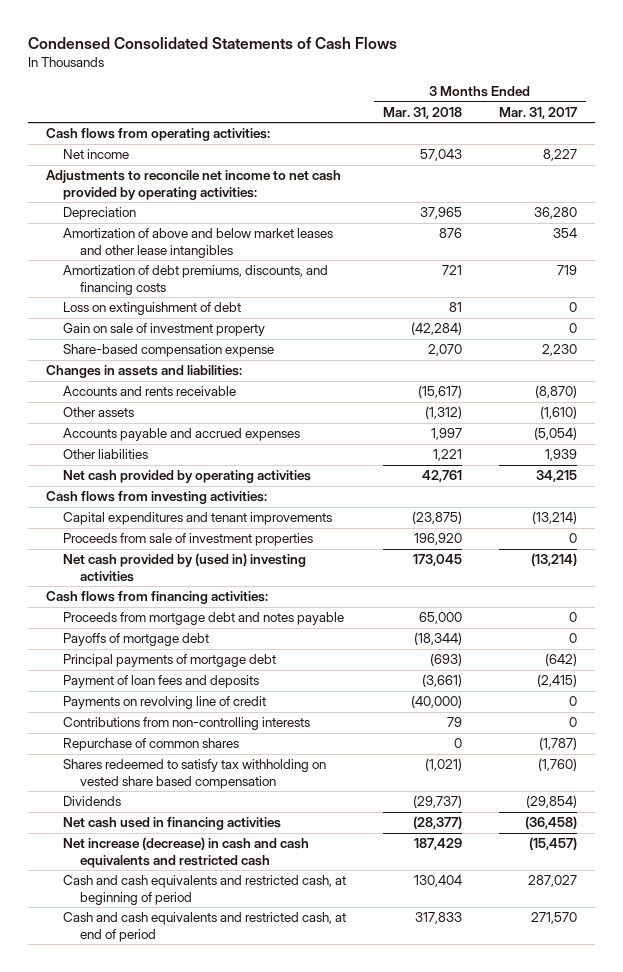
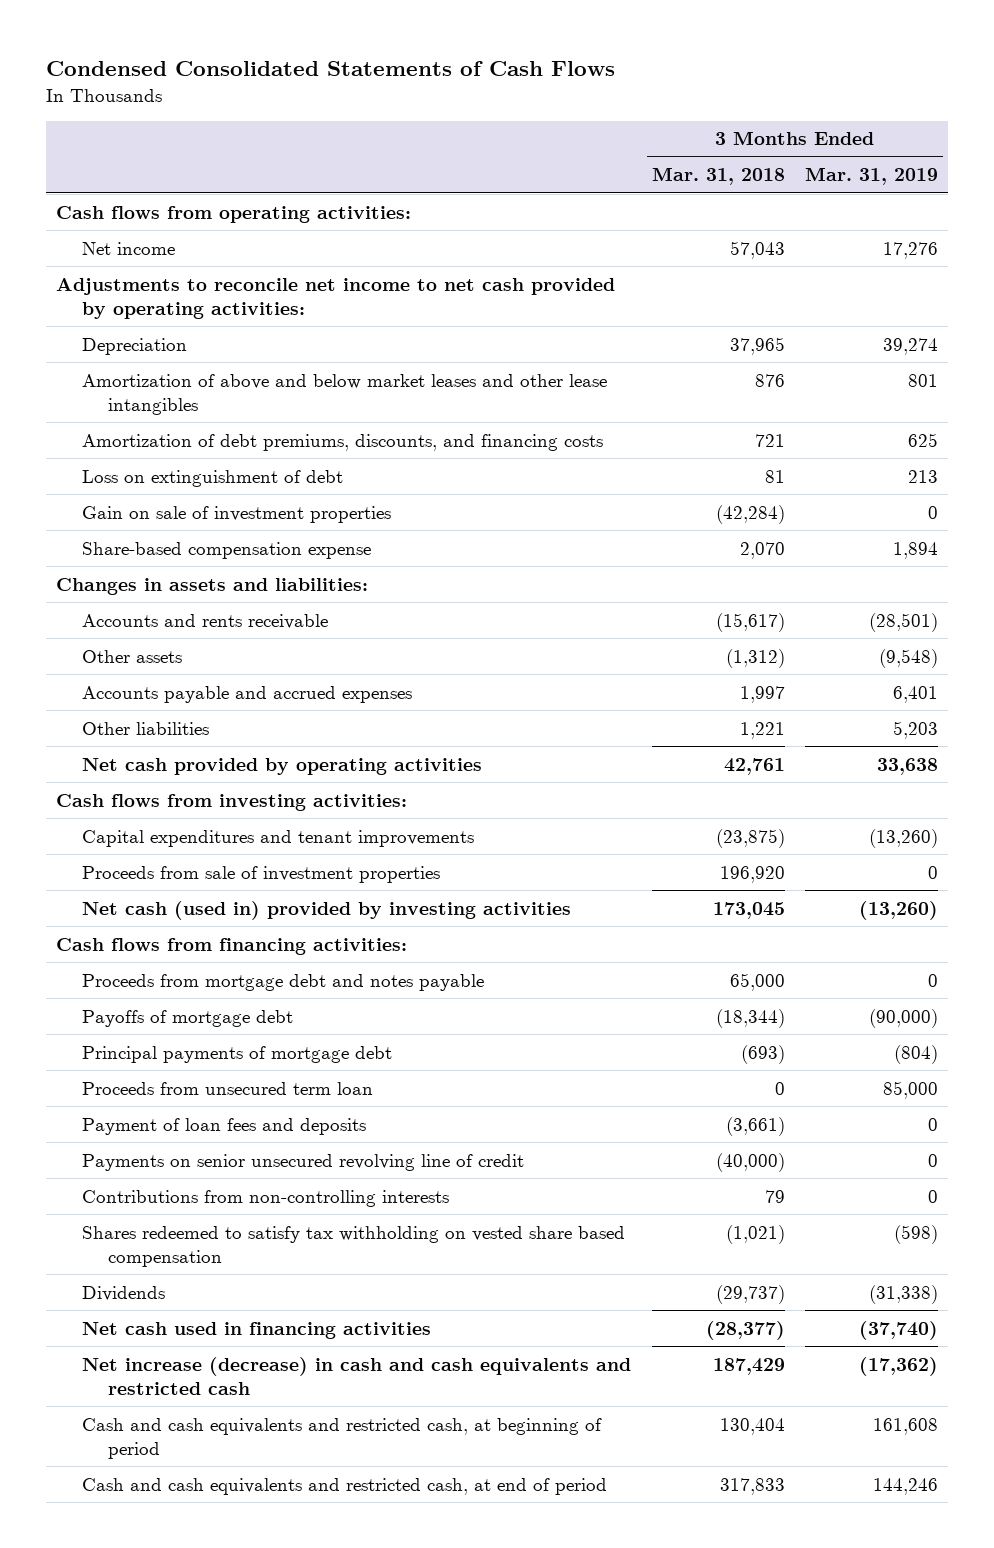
- | 3 Months Ended Mar. 31, 2018 | 3 Months Ended Mar. 31, 2017
+ | 3 Months Ended Mar. 31, 2018 | 3 Months Ended Mar. 31, 2019
- Gain on sale of investment property | (42,284) | 0
+ Gain on sale of investment properties | (42,284) | 0
- Net cash provided by (used in) investing activities | 173,045 | (13,214)
+ Net cash (used in) provided by investing activities | 173,045 | (13,260)
+ Proceeds from unsecured term loan | 0 | 85,000
- Payments on revolving line of credit | (40,000) | 0
+ Payments on senior unsecured revolving line of credit | (40,000) | 0
- Repurchase of common shares | 0 | (1,787)

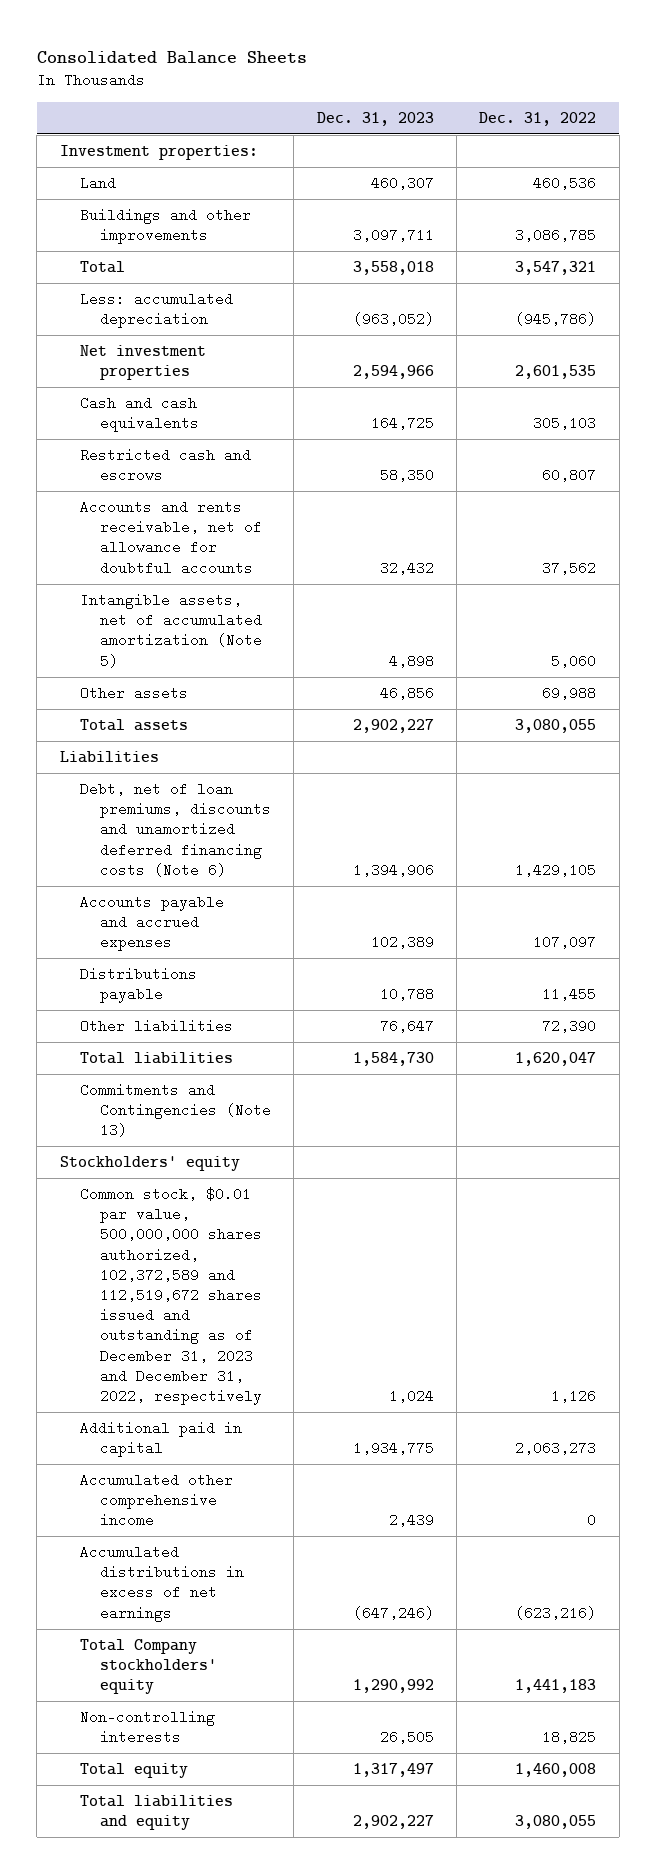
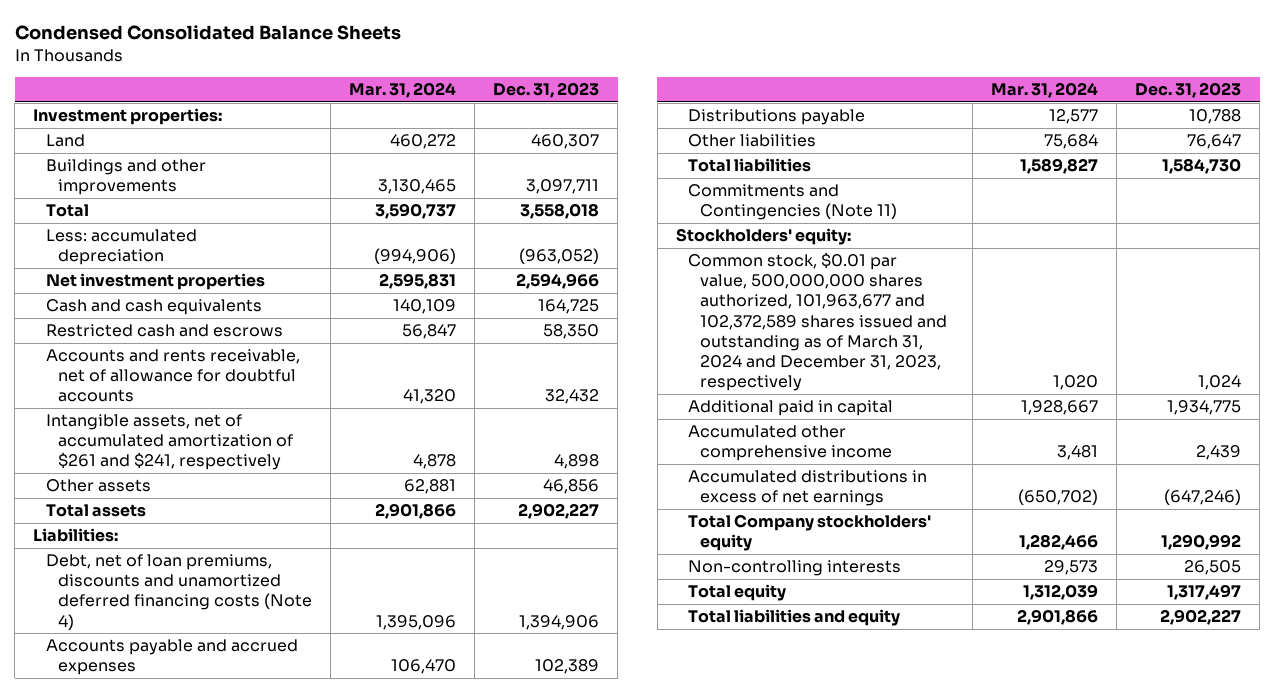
- Consolidated Balance Sheets
+ Condensed Consolidated Balance Sheets
- | Dec. 31, 2023 | Dec. 31, 2022
+ | Mar. 31, 2024 | Dec. 31, 2023
- Intangible assets, net of accumulated amortization (Note 5) | 4,898 | 5,060
+ Intangible assets, net of accumulated amortization of $261 and $241, respectively | 4,878 | 4,898
- Liabilities
- Debt, net of loan premiums, discounts and unamortized deferred financing costs (Note 6) | 1,394,906 | 1,429,105
+ Liabilities:
+ Debt, net of loan premiums, discounts and unamortized deferred financing costs (Note 4) | 1,395,096 | 1,394,906
- Commitments and Contingencies (Note 13)
- Stockholders' equity
- Common stock, $0.01 par value, 500,000,000 shares authorized, 102,372,589 and 112,519,672 shares issued and outstanding as of December 31, 2023 and December 31, 2022, respectively | 1,024 | 1,126
+ Commitments and Contingencies (Note 11)
+ Stockholders' equity:
+ Common stock, $0.01 par value, 500,000,000 shares authorized, 101,963,677 and 102,372,589 shares issued and outstanding as of March 31, 2024 and December 31, 2023, respectively | 1,020 | 1,024

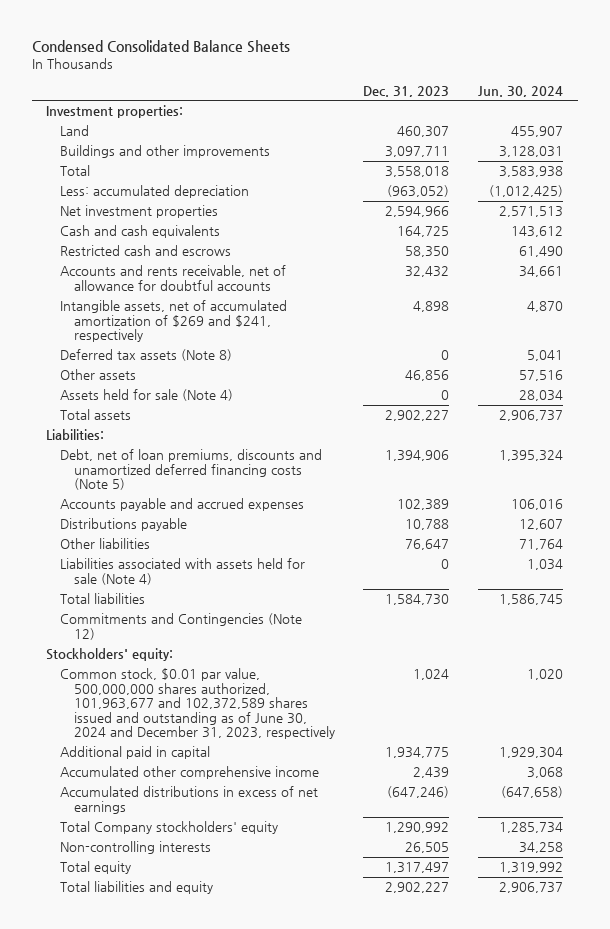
- | Mar. 31, 2024 | Dec. 31, 2023
+ | Dec. 31, 2023 | Jun. 30, 2024
- Intangible assets, net of accumulated amortization of $261 and $241, respectively | 4,878 | 4,898
+ Intangible assets, net of accumulated amortization of $269 and $241, respectively | 4,898 | 4,870
+ Deferred tax assets (Note 8) | 0 | 5,041
+ Assets held for sale (Note 4) | 0 | 28,034
- Debt, net of loan premiums, discounts and unamortized deferred financing costs (Note 4) | 1,395,096 | 1,394,906
+ Debt, net of loan premiums, discounts and unamortized deferred financing costs (Note 5) | 1,394,906 | 1,395,324
+ Liabilities associated with assets held for sale (Note 4) | 0 | 1,034
- Commitments and Contingencies (Note 11)
+ Commitments and Contingencies (Note 12)
- Common stock, $0.01 par value, 500,000,000 shares authorized, 101,963,677 and 102,372,589 shares issued and outstanding as of March 31, 2024 and December 31, 2023, respectively | 1,020 | 1,024
+ Common stock, $0.01 par value, 500,000,000 shares authorized, 101,963,677 and 102,372,589 shares issued and outstanding as of June 30, 2024 and December 31, 2023, respectively | 1,024 | 1,020

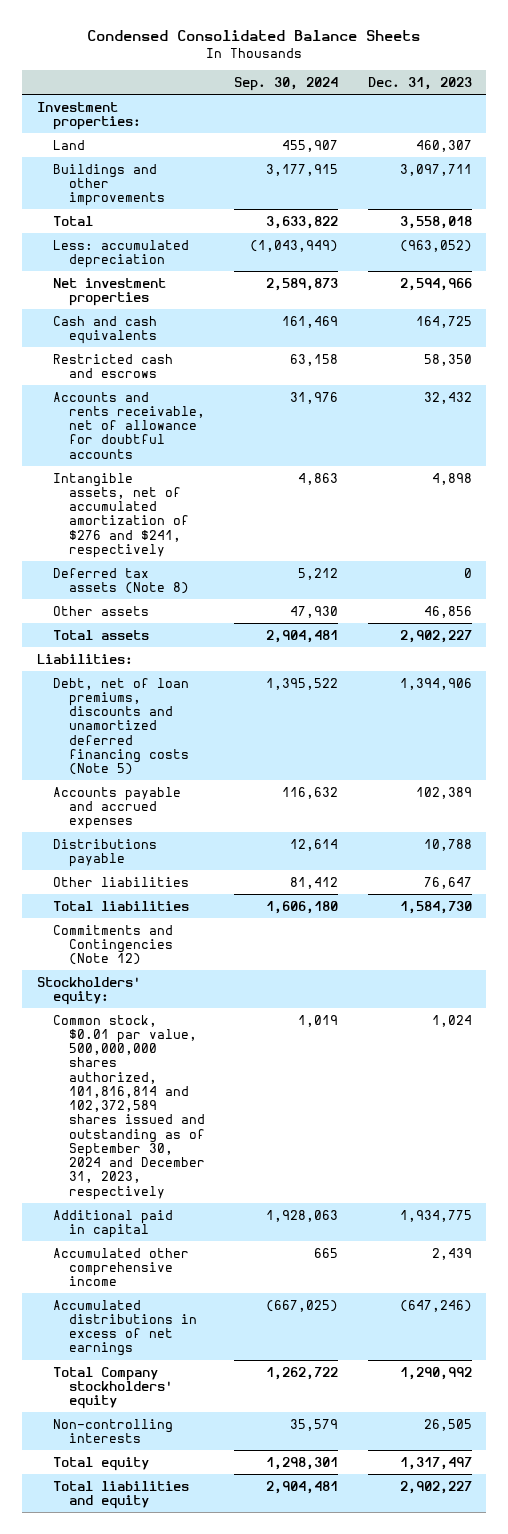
- | Dec. 31, 2023 | Jun. 30, 2024
+ | Sep. 30, 2024 | Dec. 31, 2023
- Intangible assets, net of accumulated amortization of $269 and $241, respectively | 4,898 | 4,870
+ Intangible assets, net of accumulated amortization of $276 and $241, respectively | 4,863 | 4,898
- Assets held for sale (Note 4) | 0 | 28,034
- Liabilities associated with assets held for sale (Note 4) | 0 | 1,034
- Common stock, $0.01 par value, 500,000,000 shares authorized, 101,963,677 and 102,372,589 shares issued and outstanding as of June 30, 2024 and December 31, 2023, respectively | 1,024 | 1,020
+ Common stock, $0.01 par value, 500,000,000 shares authorized, 101,816,814 and 102,372,589 shares issued and outstanding as of September 30, 2024 and December 31, 2023, respectively | 1,019 | 1,024

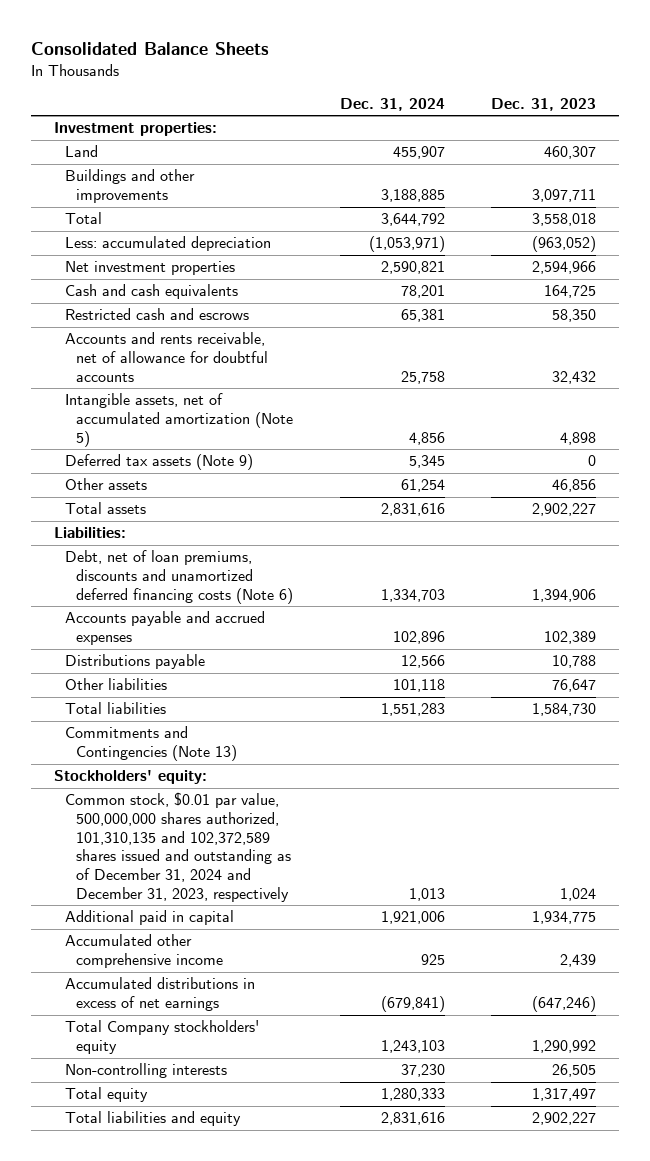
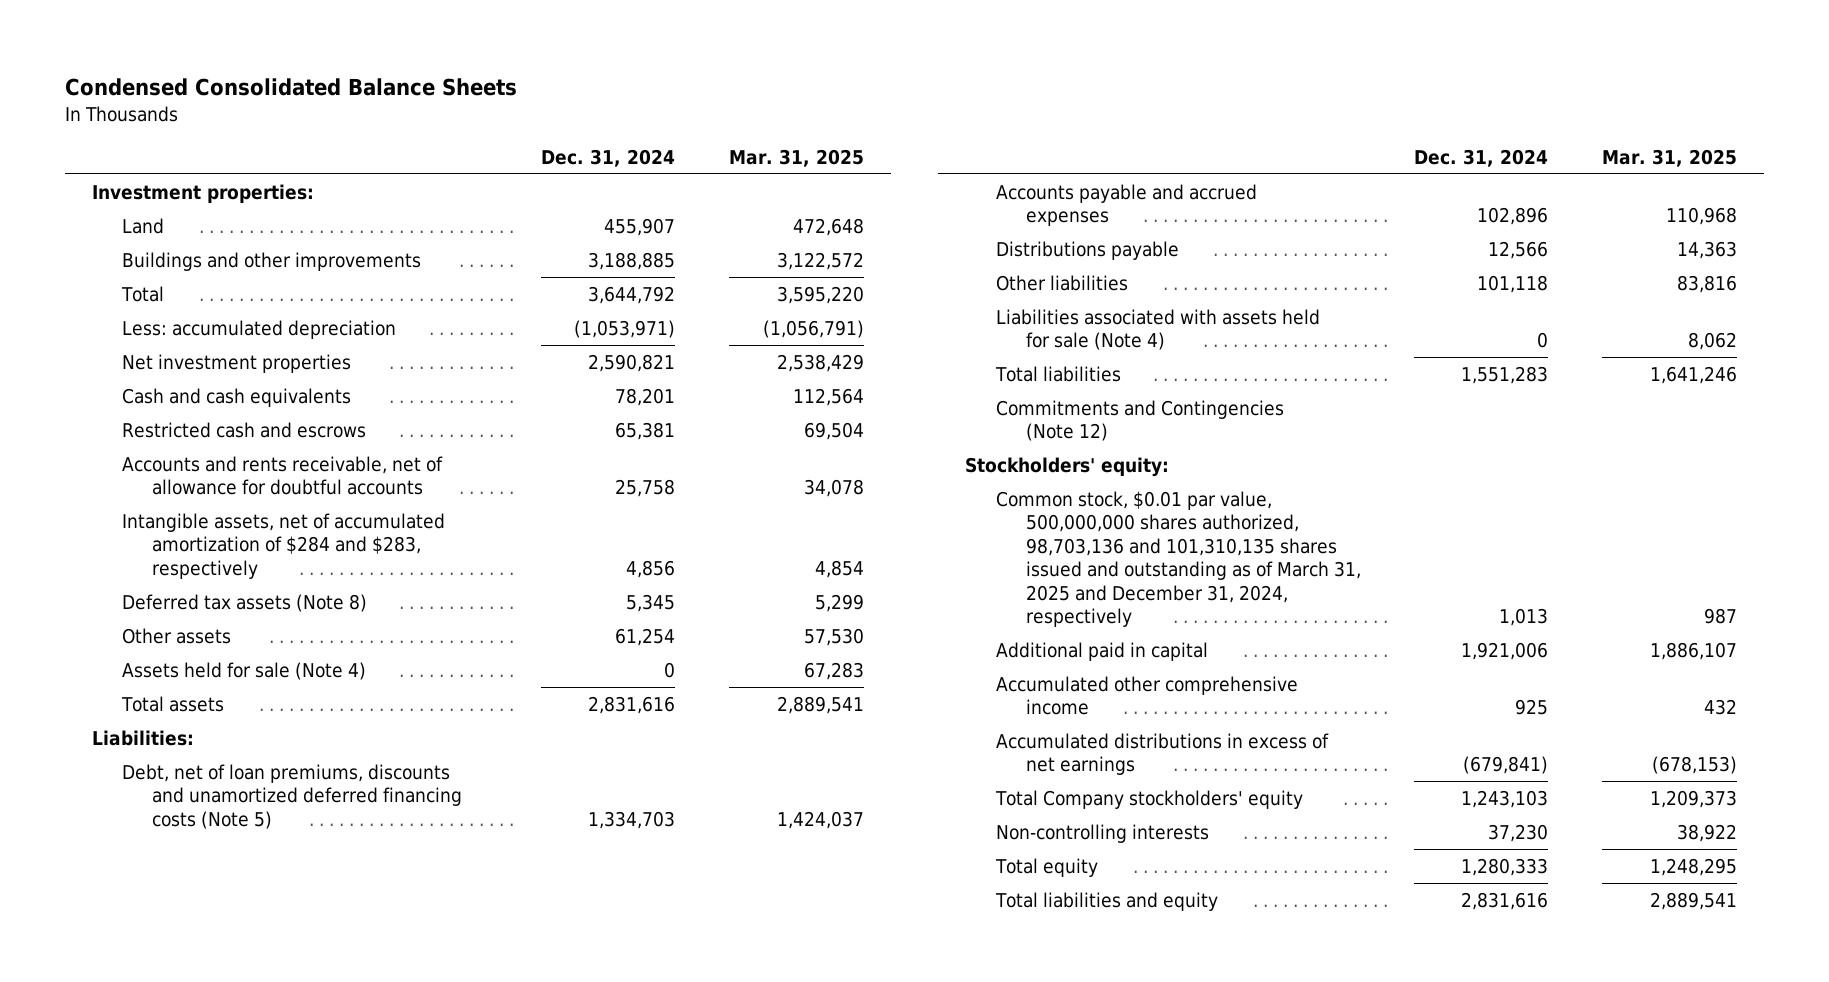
- Consolidated Balance Sheets
+ Condensed Consolidated Balance Sheets
- | Dec. 31, 2024 | Dec. 31, 2023
+ | Dec. 31, 2024 | Mar. 31, 2025
- Intangible assets, net of accumulated amortization (Note 5) | 4,856 | 4,898
- Deferred tax assets (Note 9) | 5,345 | 0
+ Intangible assets, net of accumulated amortization of $284 and $283, respectively | 4,856 | 4,854
+ Deferred tax assets (Note 8) | 5,345 | 5,299
+ Assets held for sale (Note 4) | 0 | 67,283
- Debt, net of loan premiums, discounts and unamortized deferred financing costs (Note 6) | 1,334,703 | 1,394,906
+ Debt, net of loan premiums, discounts and unamortized deferred financing costs (Note 5) | 1,334,703 | 1,424,037
+ Liabilities associated with assets held for sale (Note 4) | 0 | 8,062
- Commitments and Contingencies (Note 13)
+ Commitments and Contingencies (Note 12)
- Common stock, $0.01 par value, 500,000,000 shares authorized, 101,310,135 and 102,372,589 shares issued and outstanding as of December 31, 2024 and December 31, 2023, respectively | 1,013 | 1,024
+ Common stock, $0.01 par value, 500,000,000 shares authorized, 98,703,136 and 101,310,135 shares issued and outstanding as of March 31, 2025 and December 31, 2024, respectively | 1,013 | 987

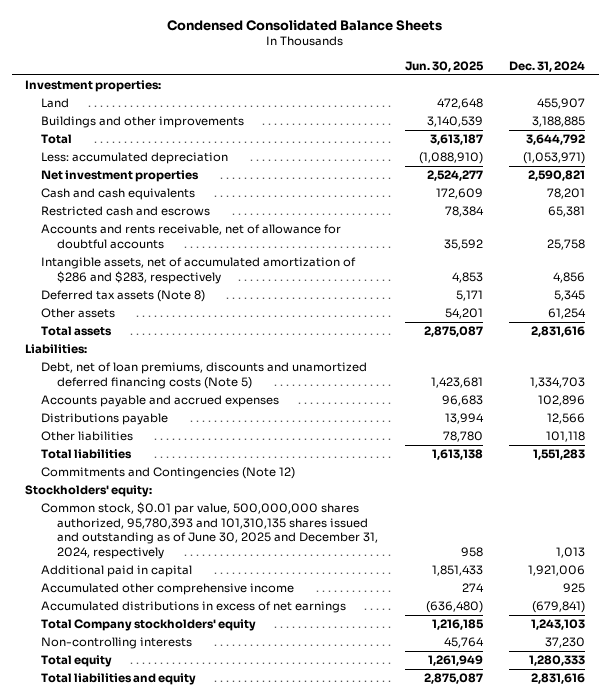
- | Dec. 31, 2024 | Mar. 31, 2025
+ | Jun. 30, 2025 | Dec. 31, 2024
- Intangible assets, net of accumulated amortization of $284 and $283, respectively | 4,856 | 4,854
+ Intangible assets, net of accumulated amortization of $286 and $283, respectively | 4,853 | 4,856
- Assets held for sale (Note 4) | 0 | 67,283
- Liabilities associated with assets held for sale (Note 4) | 0 | 8,062
- Common stock, $0.01 par value, 500,000,000 shares authorized, 98,703,136 and 101,310,135 shares issued and outstanding as of March 31, 2025 and December 31, 2024, respectively | 1,013 | 987
+ Common stock, $0.01 par value, 500,000,000 shares authorized, 95,780,393 and 101,310,135 shares issued and outstanding as of June 30, 2025 and December 31, 2024, respectively | 958 | 1,013

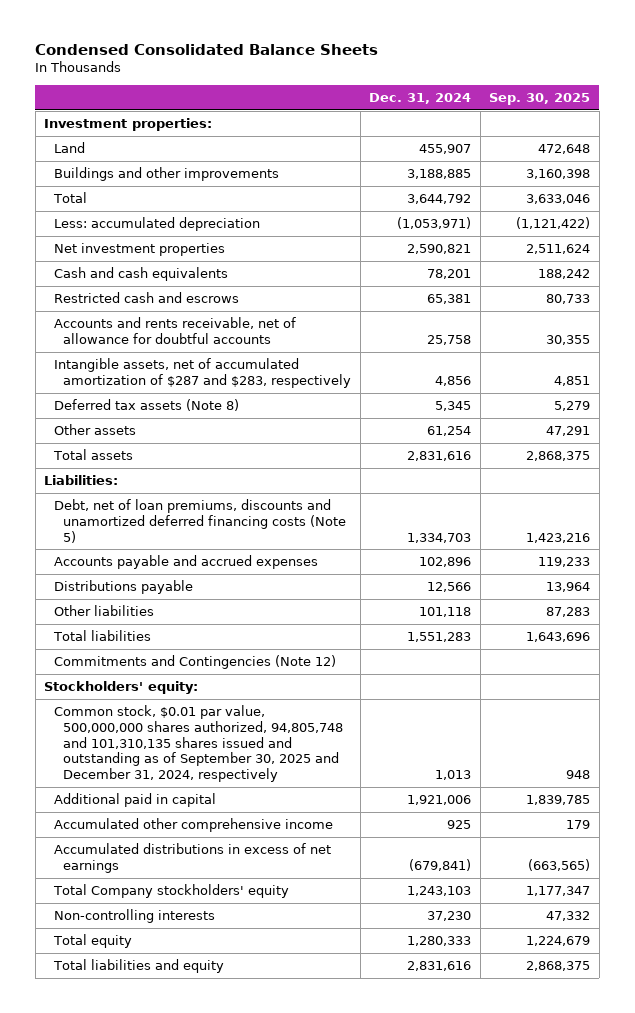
- | Jun. 30, 2025 | Dec. 31, 2024
+ | Dec. 31, 2024 | Sep. 30, 2025
- Intangible assets, net of accumulated amortization of $286 and $283, respectively | 4,853 | 4,856
+ Intangible assets, net of accumulated amortization of $287 and $283, respectively | 4,856 | 4,851
- Common stock, $0.01 par value, 500,000,000 shares authorized, 95,780,393 and 101,310,135 shares issued and outstanding as of June 30, 2025 and December 31, 2024, respectively | 958 | 1,013
+ Common stock, $0.01 par value, 500,000,000 shares authorized, 94,805,748 and 101,310,135 shares issued and outstanding as of September 30, 2025 and December 31, 2024, respectively | 1,013 | 948

